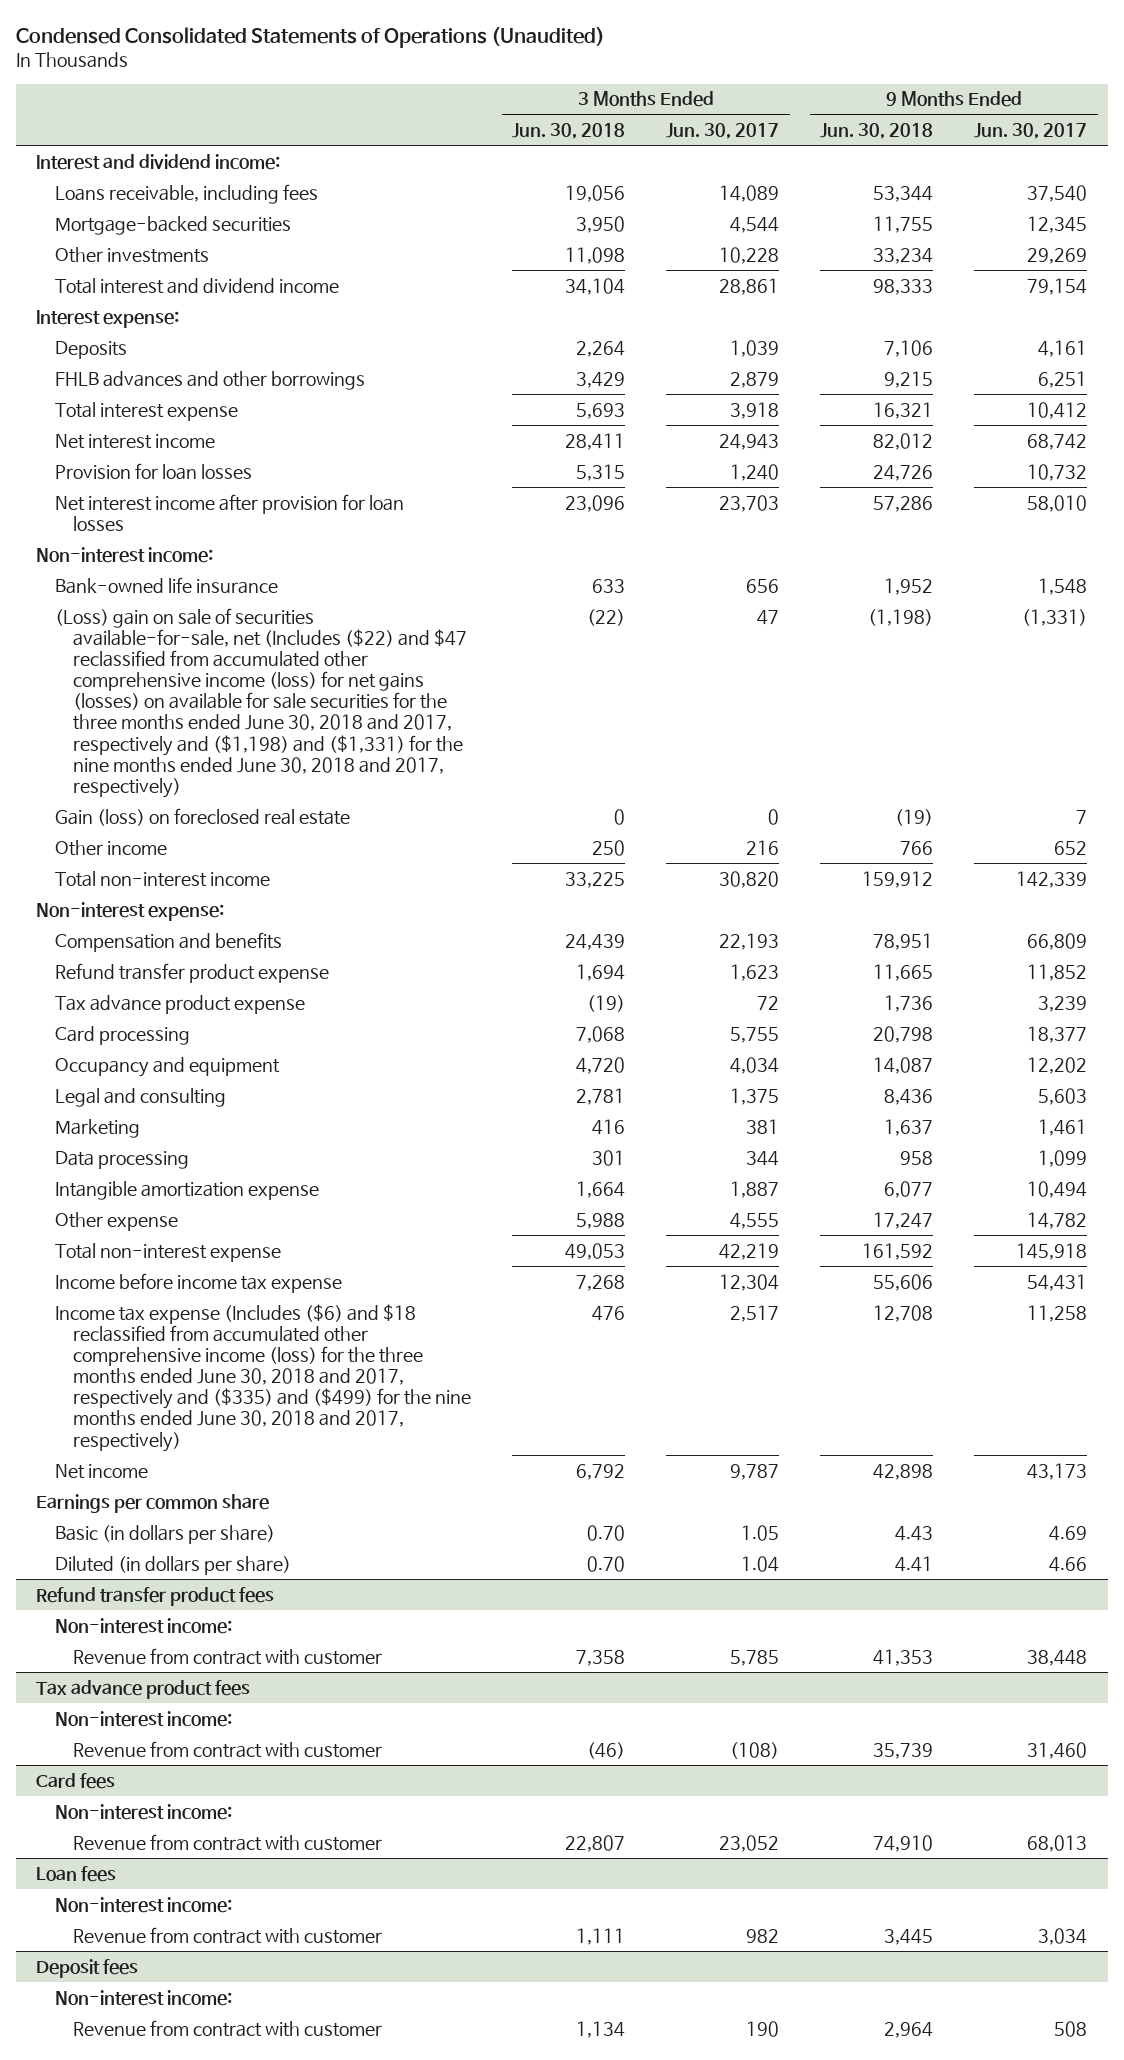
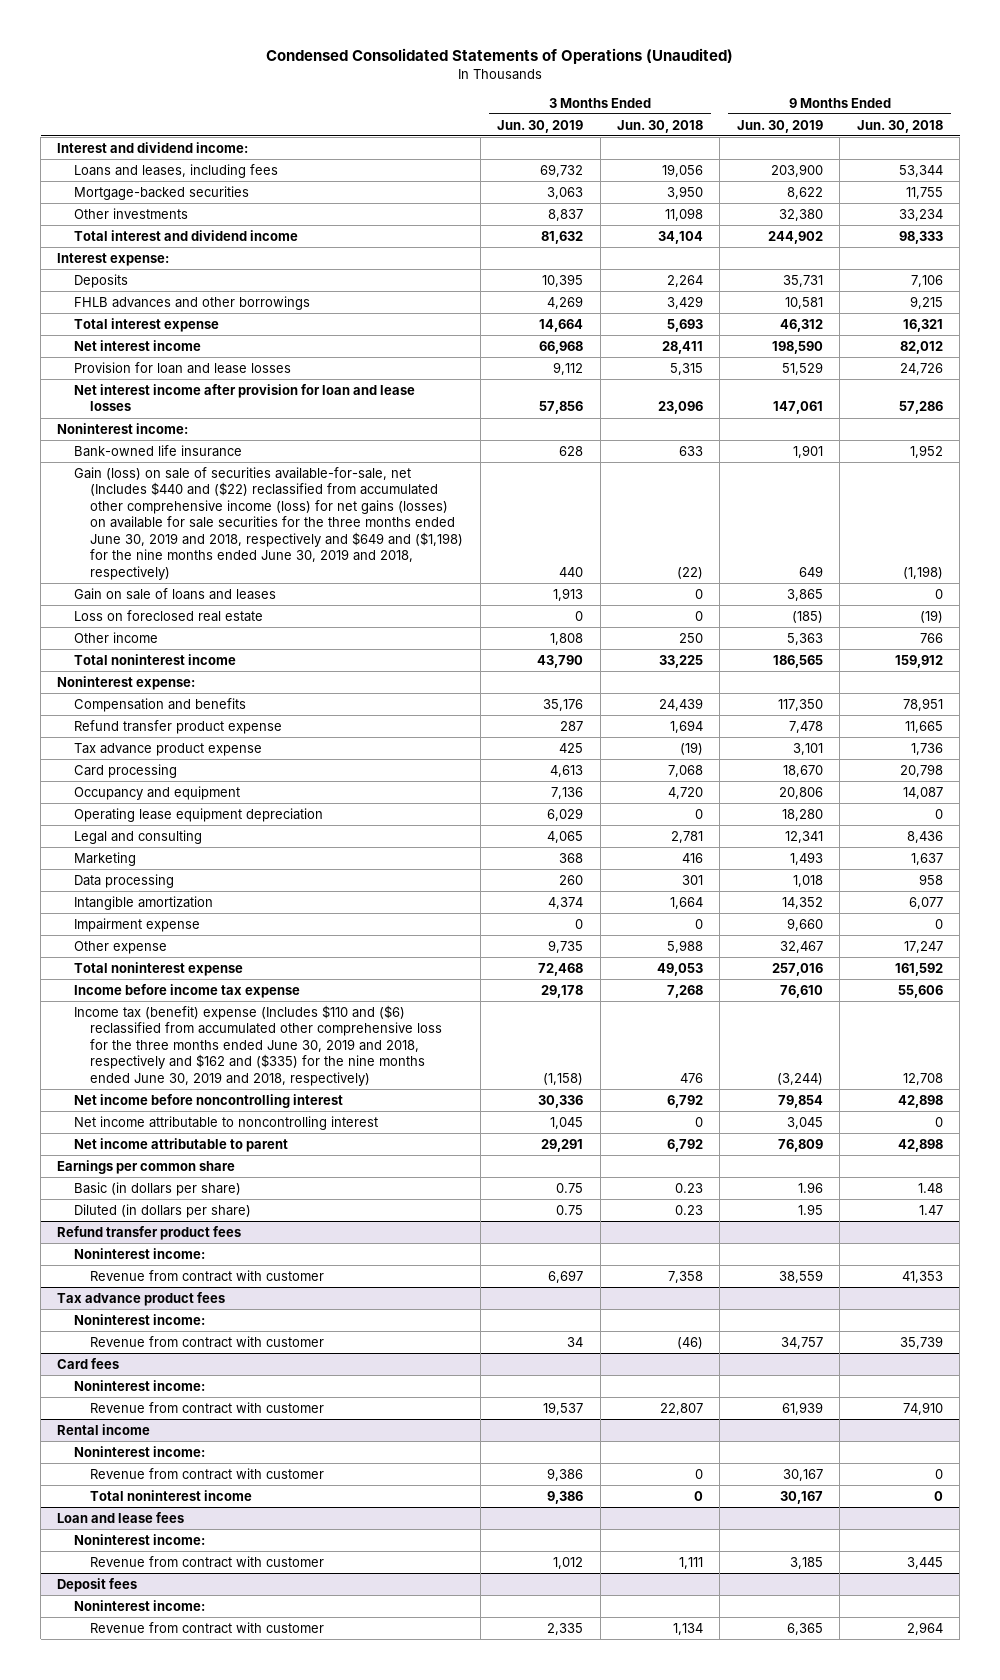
- | 3 Months Ended Jun. 30, 2018 | 3 Months Ended Jun. 30, 2017 | 9 Months Ended Jun. 30, 2018 | 9 Months Ended Jun. 30, 2017
+ | 3 Months Ended Jun. 30, 2019 | 3 Months Ended Jun. 30, 2018 | 9 Months Ended Jun. 30, 2019 | 9 Months Ended Jun. 30, 2018
- Loans receivable, including fees | 19,056 | 14,089 | 53,344 | 37,540
+ Loans and leases, including fees | 69,732 | 19,056 | 203,900 | 53,344
- Provision for loan losses | 5,315 | 1,240 | 24,726 | 10,732
- Net interest income after provision for loan losses | 23,096 | 23,703 | 57,286 | 58,010
- Non-interest income:
+ Provision for loan and lease losses | 9,112 | 5,315 | 51,529 | 24,726
+ Net interest income after provision for loan and lease losses | 57,856 | 23,096 | 147,061 | 57,286
+ Noninterest income:
- (Loss) gain on sale of securities available-for-sale, net (Includes ($22) and $47 reclassified from accumulated other comprehensive income (loss) for net gains (losses) on available for sale securities for the three months ended June 30, 2018 and 2017, respectively and ($1,198) and ($1,331) for the nine months ended June 30, 2018 and 2017, respectively) | (22) | 47 | (1,198) | (1,331)
- Gain (loss) on foreclosed real estate | 0 | 0 | (19) | 7
+ Gain (loss) on sale of securities available-for-sale, net (Includes $440 and ($22) reclassified from accumulated other comprehensive income (loss) for net gains (losses) on available for sale securities for the three months ended June 30, 2019 and 2018, respectively and $649 and ($1,198) for the nine months ended June 30, 2019 and 2018, respectively) | 440 | (22) | 649 | (1,198)
+ Gain on sale of loans and leases | 1,913 | 0 | 3,865 | 0
+ Loss on foreclosed real estate | 0 | 0 | (185) | (19)
- Total non-interest income | 33,225 | 30,820 | 159,912 | 142,339
- Non-interest expense:
+ Total noninterest income | 43,790 | 33,225 | 186,565 | 159,912
+ Noninterest expense:
+ Operating lease equipment depreciation | 6,029 | 0 | 18,280 | 0
- Intangible amortization expense | 1,664 | 1,887 | 6,077 | 10,494
+ Intangible amortization | 4,374 | 1,664 | 14,352 | 6,077
+ Impairment expense | 0 | 0 | 9,660 | 0
- Total non-interest expense | 49,053 | 42,219 | 161,592 | 145,918
+ Total noninterest expense | 72,468 | 49,053 | 257,016 | 161,592
- Income tax expense (Includes ($6) and $18 reclassified from accumulated other comprehensive income (loss) for the three months ended June 30, 2018 and 2017, respectively and ($335) and ($499) for the nine months ended June 30, 2018 and 2017, respectively) | 476 | 2,517 | 12,708 | 11,258
- Net income | 6,792 | 9,787 | 42,898 | 43,173
+ Income tax (benefit) expense (Includes $110 and ($6) reclassified from accumulated other comprehensive loss for the three months ended June 30, 2019 and 2018, respectively and $162 and ($335) for the nine months ended June 30, 2019 and 2018, respectively) | (1,158) | 476 | (3,244) | 12,708
+ Net income before noncontrolling interest | 30,336 | 6,792 | 79,854 | 42,898
+ Net income attributable to noncontrolling interest | 1,045 | 0 | 3,045 | 0
+ Net income attributable to parent | 29,291 | 6,792 | 76,809 | 42,898
- Basic (in dollars per share) | 0.70 | 1.05 | 4.43 | 4.69
- Diluted (in dollars per share) | 0.70 | 1.04 | 4.41 | 4.66
+ Basic (in dollars per share) | 0.75 | 0.23 | 1.96 | 1.48
+ Diluted (in dollars per share) | 0.75 | 0.23 | 1.95 | 1.47
@ Refund transfer product fees
- Non-interest income:
+ Noninterest income:
@ Tax advance product fees
- Non-interest income:
+ Noninterest income:
@ Card fees
- Non-interest income:
+ Noninterest income:
- Loan fees
- Non-interest income:
+ Rental income
+ Noninterest income:
+ Revenue from contract with customer | 9,386 | 0 | 30,167 | 0
+ Total noninterest income | 9,386 | 0 | 30,167 | 0
+ Loan and lease fees
+ Noninterest income:
@ Deposit fees
- Non-interest income:
+ Noninterest income:

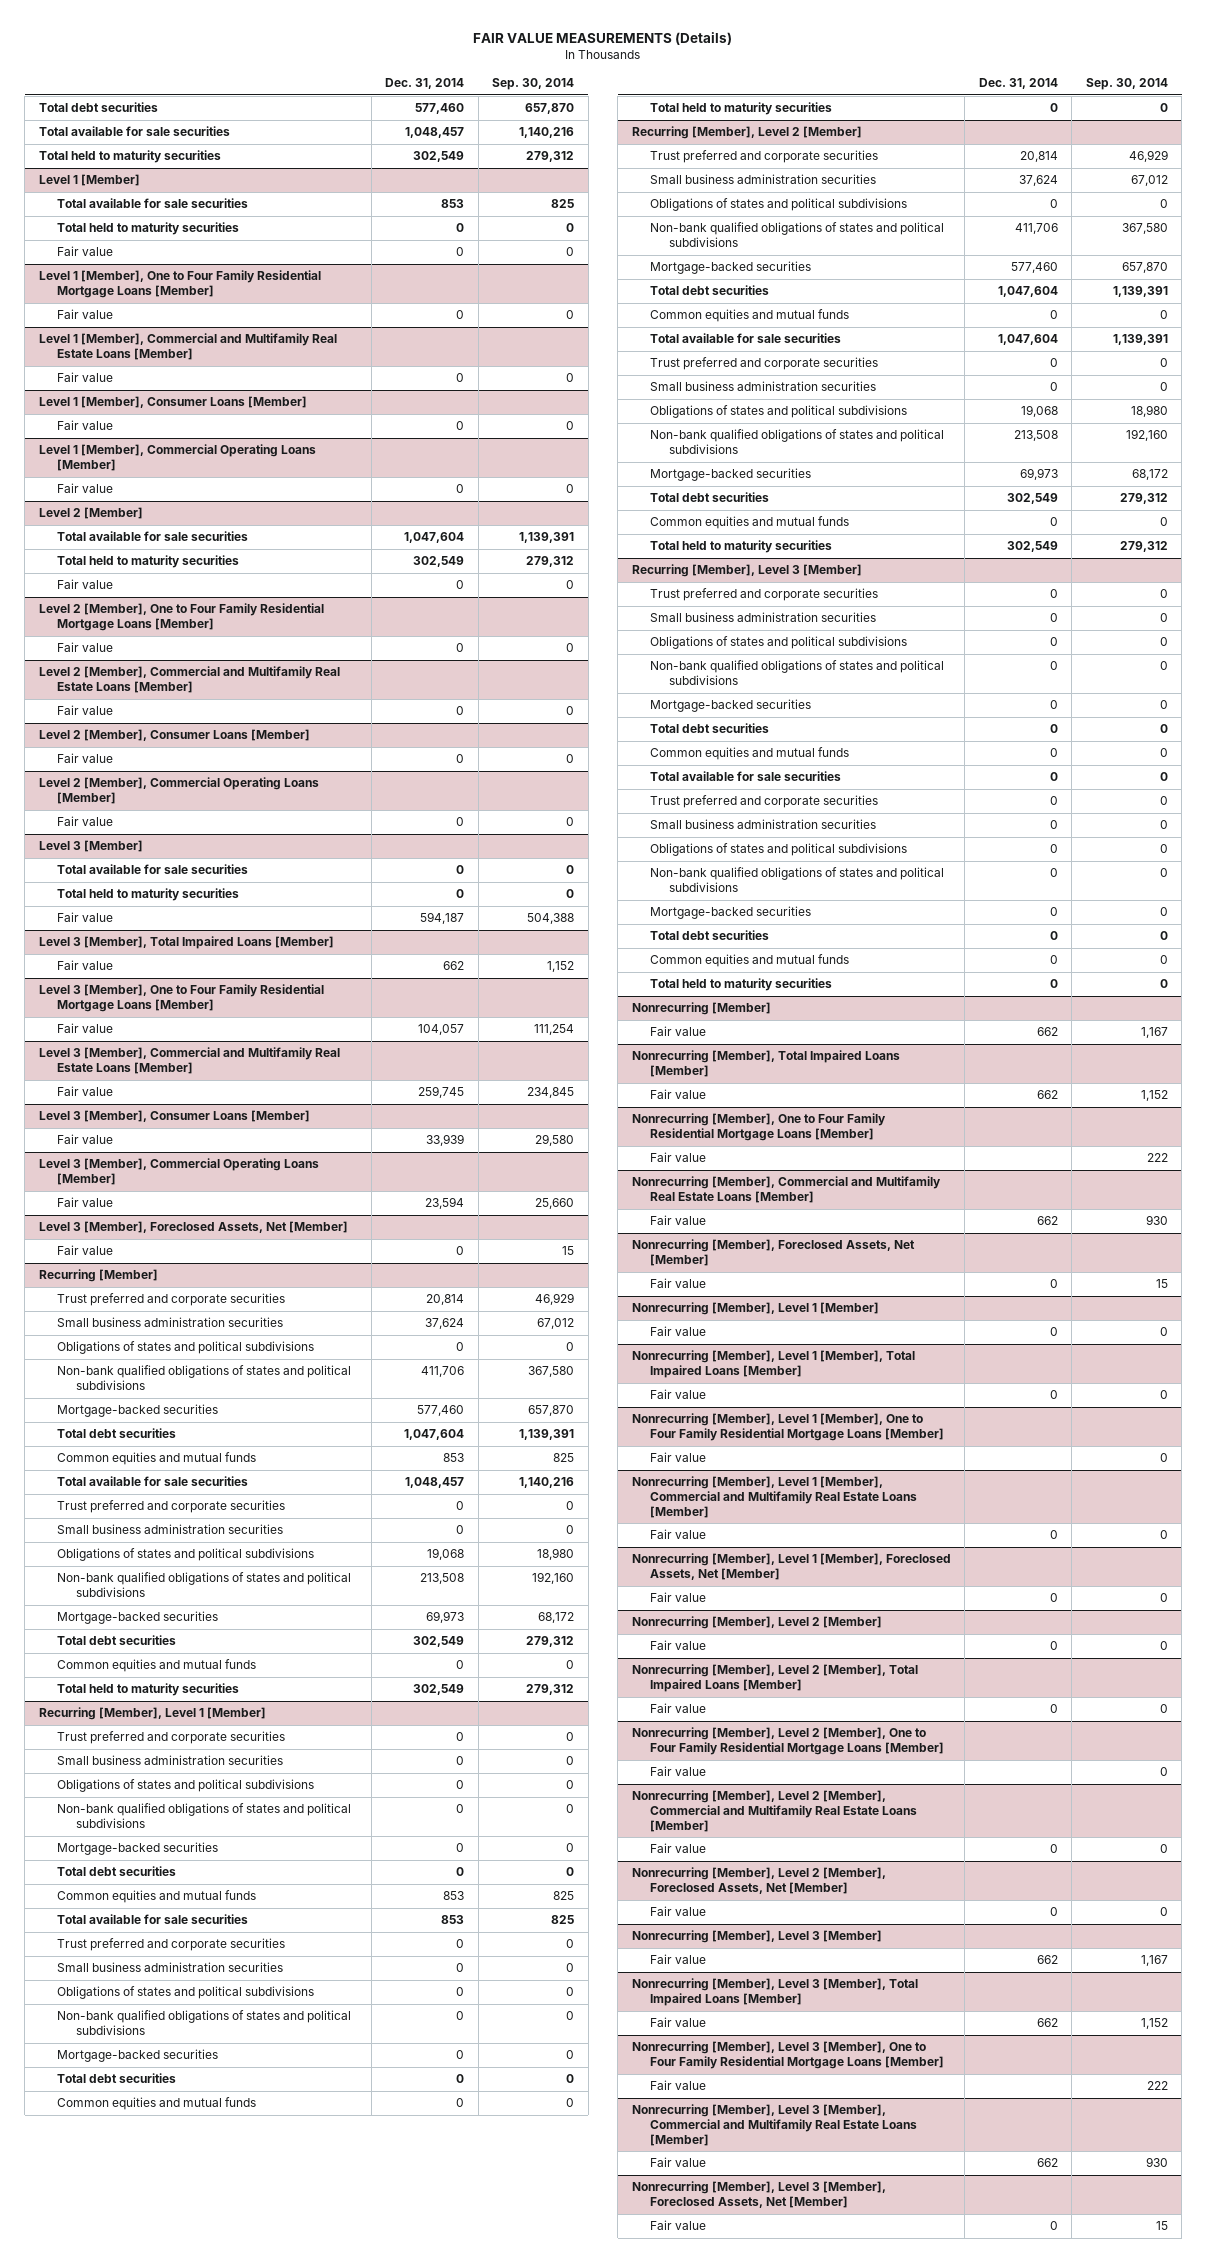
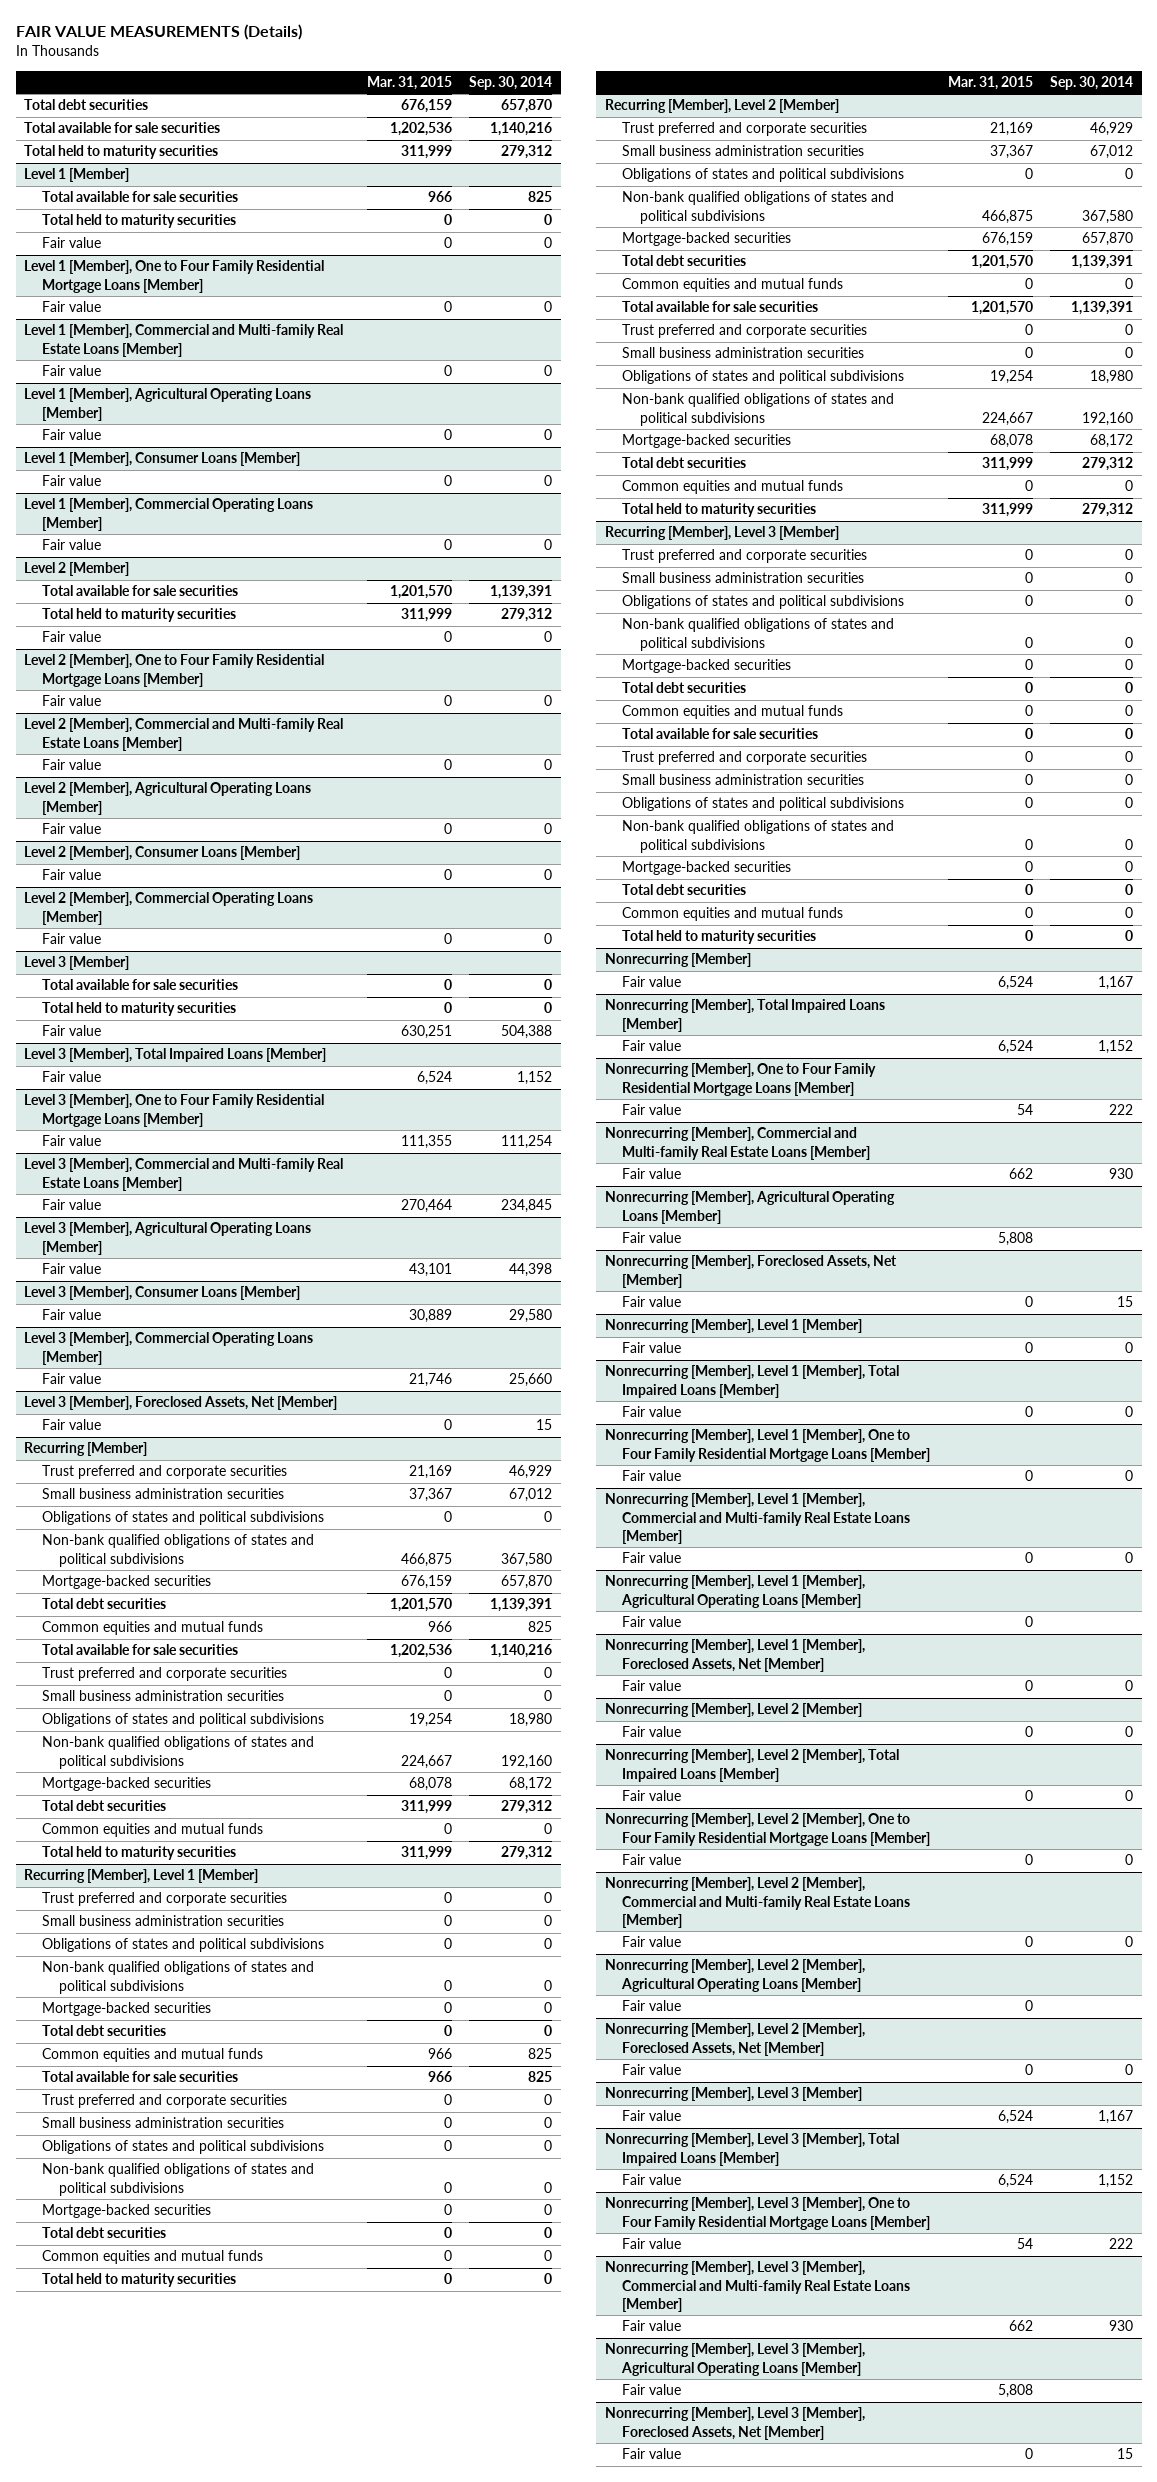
- | Dec. 31, 2014 | Sep. 30, 2014
+ | Mar. 31, 2015 | Sep. 30, 2014
- Level 1 [Member], Commercial and Multifamily Real Estate Loans [Member]
+ Level 1 [Member], Commercial and Multi-family Real Estate Loans [Member]
+ Level 1 [Member], Agricultural Operating Loans [Member]
+ Fair value | 0 | 0
- Level 2 [Member], Commercial and Multifamily Real Estate Loans [Member]
+ Level 2 [Member], Commercial and Multi-family Real Estate Loans [Member]
+ Level 2 [Member], Agricultural Operating Loans [Member]
+ Fair value | 0 | 0
- Level 3 [Member], Commercial and Multifamily Real Estate Loans [Member]
+ Level 3 [Member], Commercial and Multi-family Real Estate Loans [Member]
+ Level 3 [Member], Agricultural Operating Loans [Member]
+ Fair value | 43,101 | 44,398
- Nonrecurring [Member], Commercial and Multifamily Real Estate Loans [Member]
+ Nonrecurring [Member], Commercial and Multi-family Real Estate Loans [Member]
+ Nonrecurring [Member], Agricultural Operating Loans [Member]
+ Fair value | 5,808 |
- Nonrecurring [Member], Level 1 [Member], Commercial and Multifamily Real Estate Loans [Member]
+ Nonrecurring [Member], Level 1 [Member], Commercial and Multi-family Real Estate Loans [Member]
+ Nonrecurring [Member], Level 1 [Member], Agricultural Operating Loans [Member]
+ Fair value | 0 |
- Nonrecurring [Member], Level 2 [Member], Commercial and Multifamily Real Estate Loans [Member]
+ Nonrecurring [Member], Level 2 [Member], Commercial and Multi-family Real Estate Loans [Member]
+ Nonrecurring [Member], Level 2 [Member], Agricultural Operating Loans [Member]
+ Fair value | 0 |
- Nonrecurring [Member], Level 3 [Member], Commercial and Multifamily Real Estate Loans [Member]
+ Nonrecurring [Member], Level 3 [Member], Commercial and Multi-family Real Estate Loans [Member]
+ Nonrecurring [Member], Level 3 [Member], Agricultural Operating Loans [Member]
+ Fair value | 5,808 |

